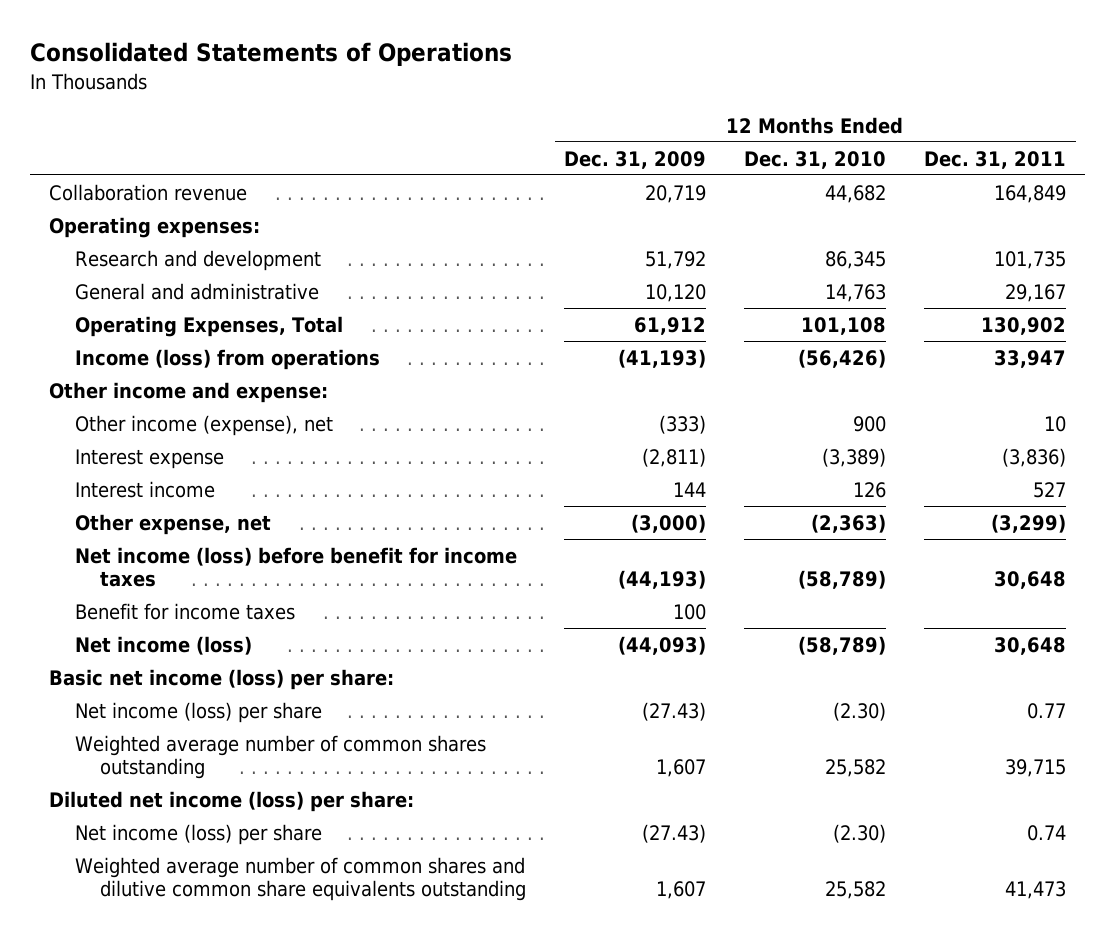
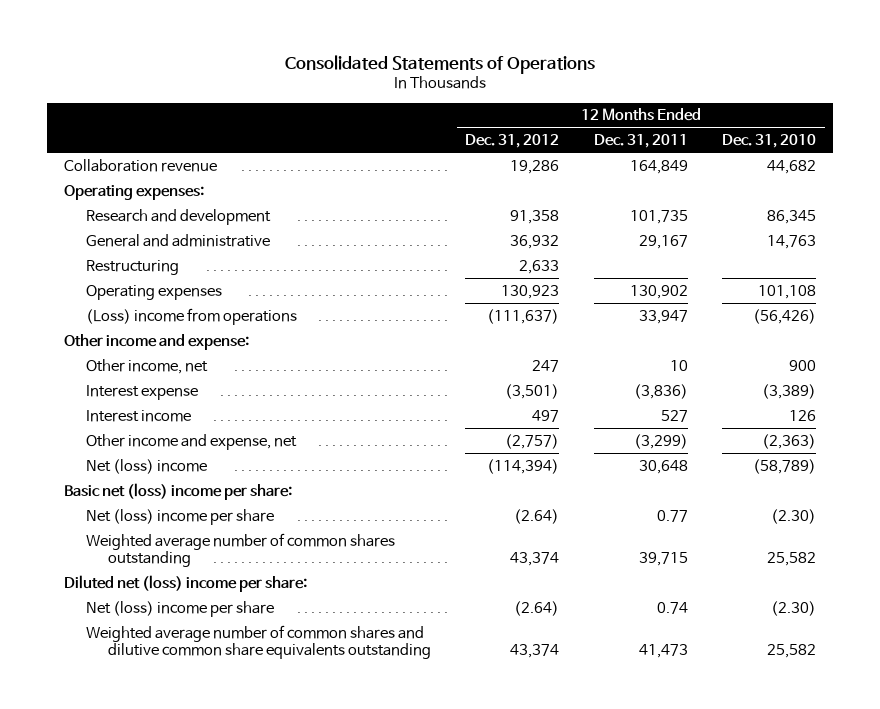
- | 12 Months Ended Dec. 31, 2009 | 12 Months Ended Dec. 31, 2010 | 12 Months Ended Dec. 31, 2011
+ | 12 Months Ended Dec. 31, 2012 | 12 Months Ended Dec. 31, 2011 | 12 Months Ended Dec. 31, 2010
- Operating Expenses, Total | 61,912 | 101,108 | 130,902
- Income (loss) from operations | (41,193) | (56,426) | 33,947
+ Restructuring | 2,633 | |
+ Operating expenses | 130,923 | 130,902 | 101,108
+ (Loss) income from operations | (111,637) | 33,947 | (56,426)
- Other income (expense), net | (333) | 900 | 10
+ Other income, net | 247 | 10 | 900
- Other expense, net | (3,000) | (2,363) | (3,299)
- Net income (loss) before benefit for income taxes | (44,193) | (58,789) | 30,648
- Benefit for income taxes | 100 | |
- Net income (loss) | (44,093) | (58,789) | 30,648
- Basic net income (loss) per share:
- Net income (loss) per share | (27.43) | (2.30) | 0.77
+ Other income and expense, net | (2,757) | (3,299) | (2,363)
+ Net (loss) income | (114,394) | 30,648 | (58,789)
+ Basic net (loss) income per share:
+ Net (loss) income per share | (2.64) | 0.77 | (2.30)
- Diluted net income (loss) per share:
- Net income (loss) per share | (27.43) | (2.30) | 0.74
+ Diluted net (loss) income per share:
+ Net (loss) income per share | (2.64) | 0.74 | (2.30)

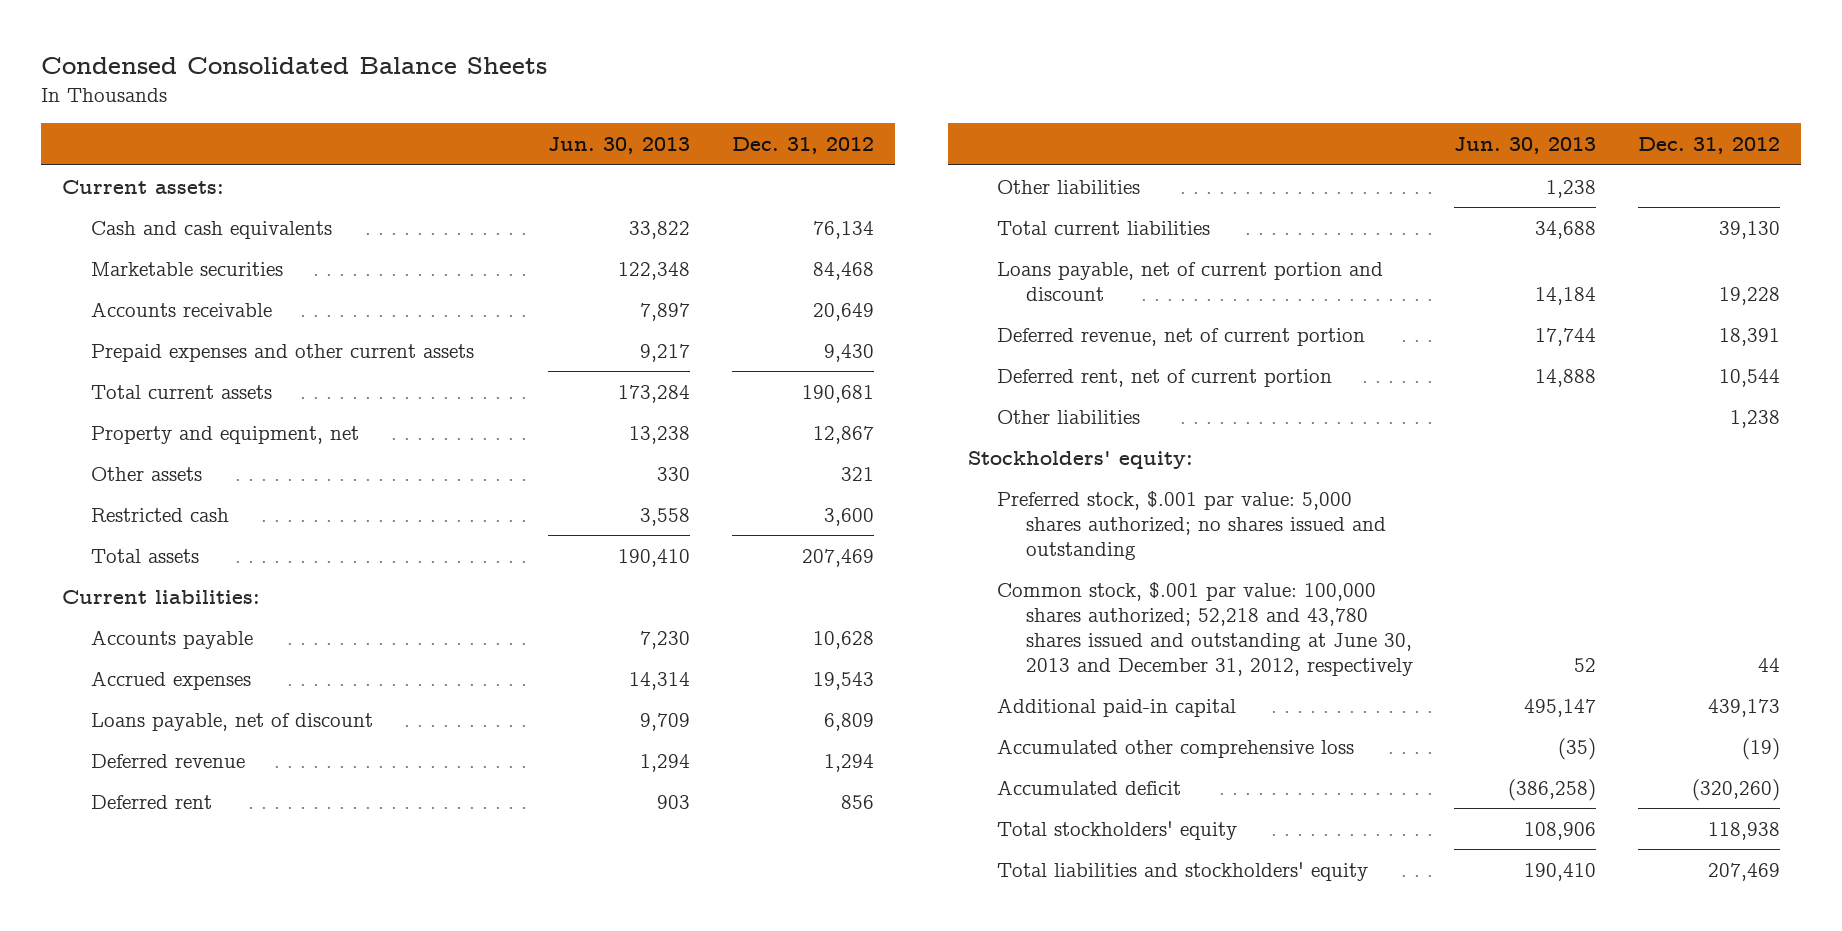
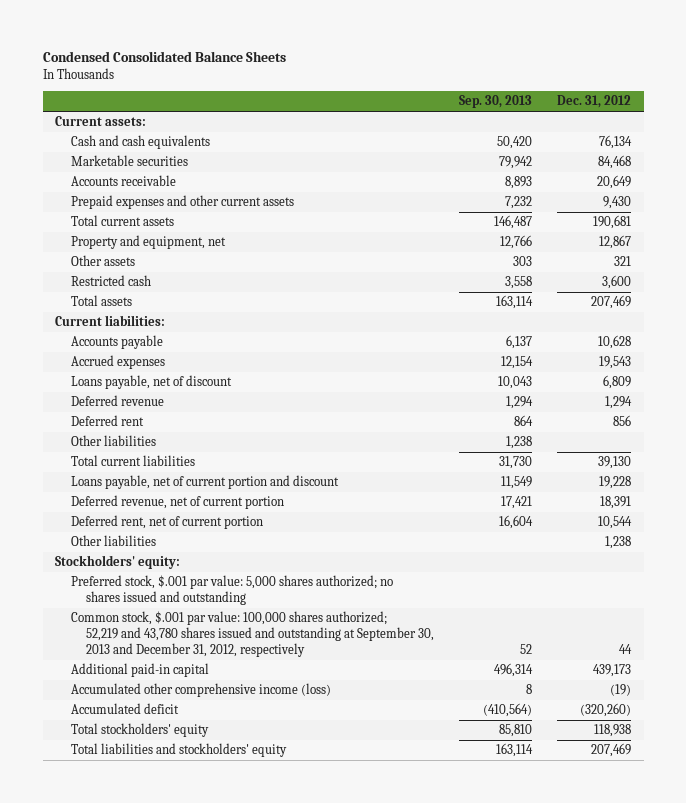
- | Jun. 30, 2013 | Dec. 31, 2012
+ | Sep. 30, 2013 | Dec. 31, 2012
- Common stock, $.001 par value: 100,000 shares authorized; 52,218 and 43,780 shares issued and outstanding at June 30, 2013 and December 31, 2012, respectively | 52 | 44
+ Common stock, $.001 par value: 100,000 shares authorized; 52,219 and 43,780 shares issued and outstanding at September 30, 2013 and December 31, 2012, respectively | 52 | 44
- Accumulated other comprehensive loss | (35) | (19)
+ Accumulated other comprehensive income (loss) | 8 | (19)

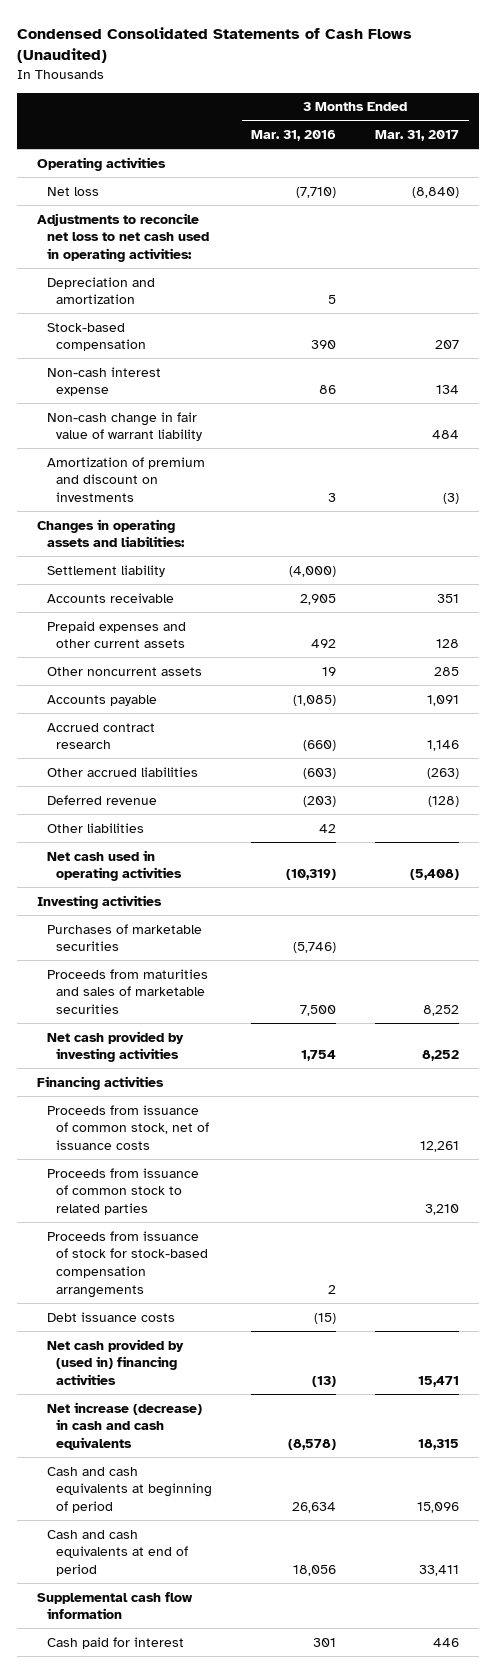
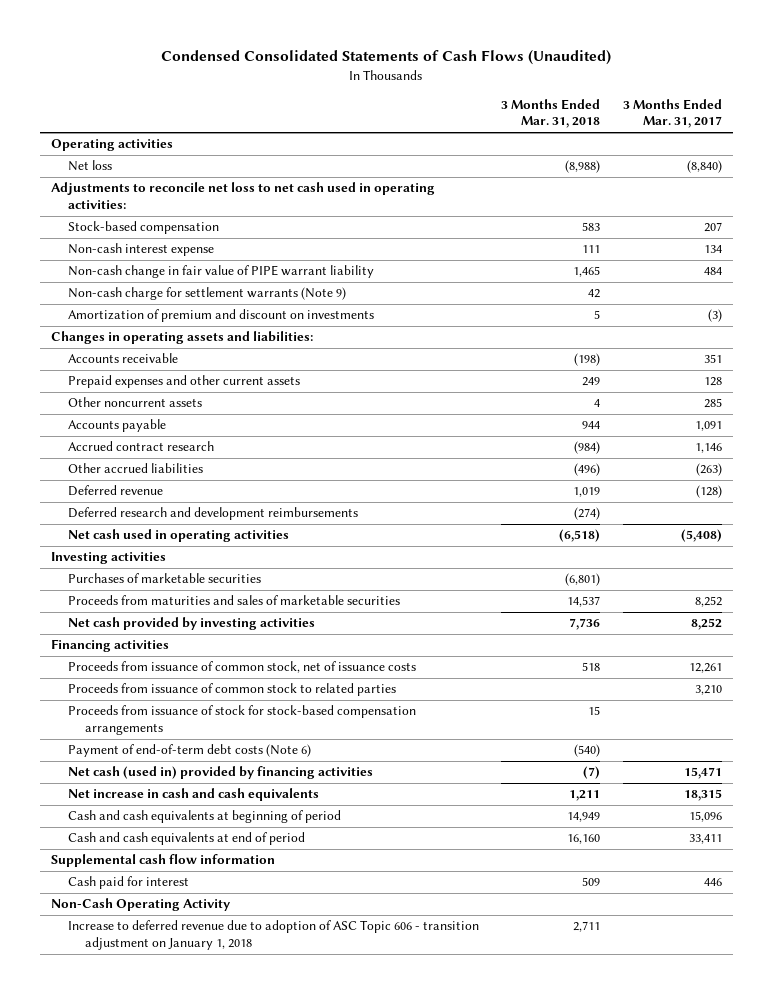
- | 3 Months Ended Mar. 31, 2016 | 3 Months Ended Mar. 31, 2017
+ | 3 Months Ended Mar. 31, 2018 | 3 Months Ended Mar. 31, 2017
- Depreciation and amortization | 5 |
- Non-cash change in fair value of warrant liability | | 484
+ Non-cash change in fair value of PIPE warrant liability | 1,465 | 484
+ Non-cash charge for settlement warrants (Note 9) | 42 |
- Settlement liability | (4,000) |
- Other liabilities | 42 |
+ Deferred research and development reimbursements | (274) |
- Debt issuance costs | (15) |
- Net cash provided by (used in) financing activities | (13) | 15,471
- Net increase (decrease) in cash and cash equivalents | (8,578) | 18,315
+ Payment of end-of-term debt costs (Note 6) | (540) |
+ Net cash (used in) provided by financing activities | (7) | 15,471
+ Net increase in cash and cash equivalents | 1,211 | 18,315
+ Non-Cash Operating Activity
+ Increase to deferred revenue due to adoption of ASC Topic 606 - transition adjustment on January 1, 2018 | 2,711 |

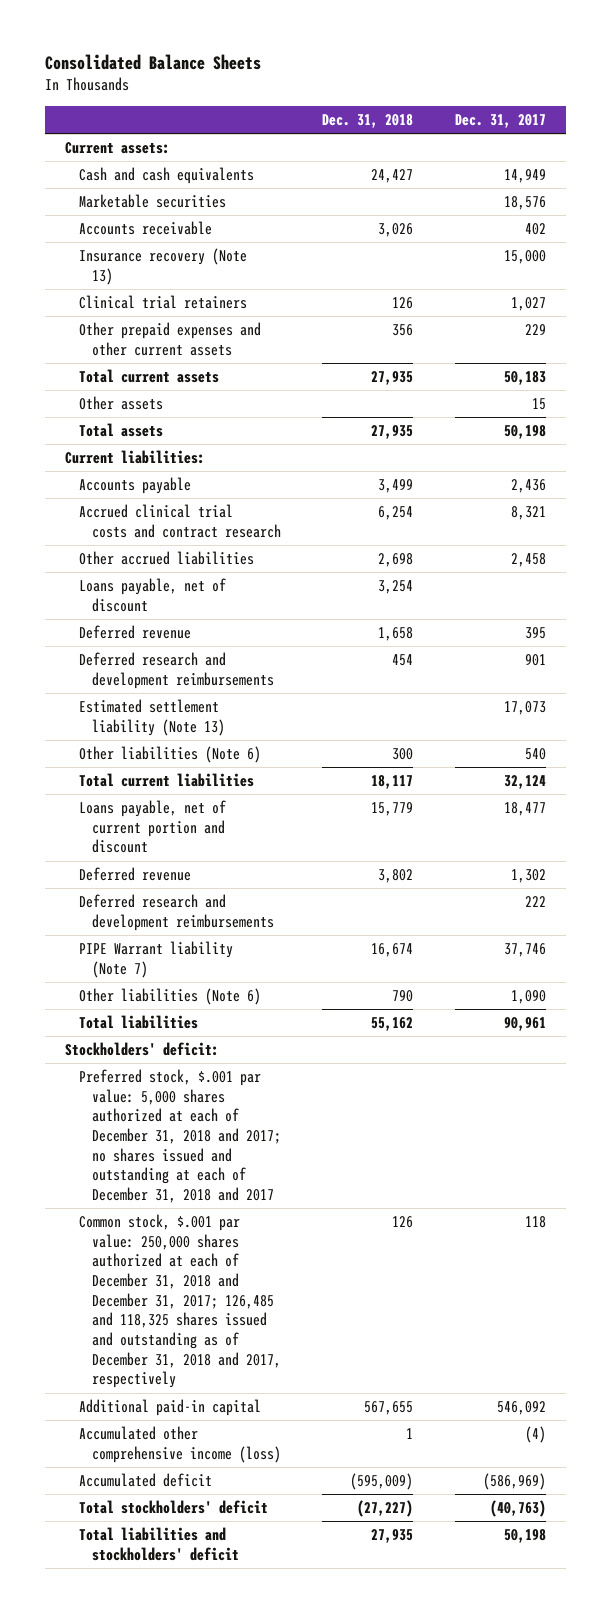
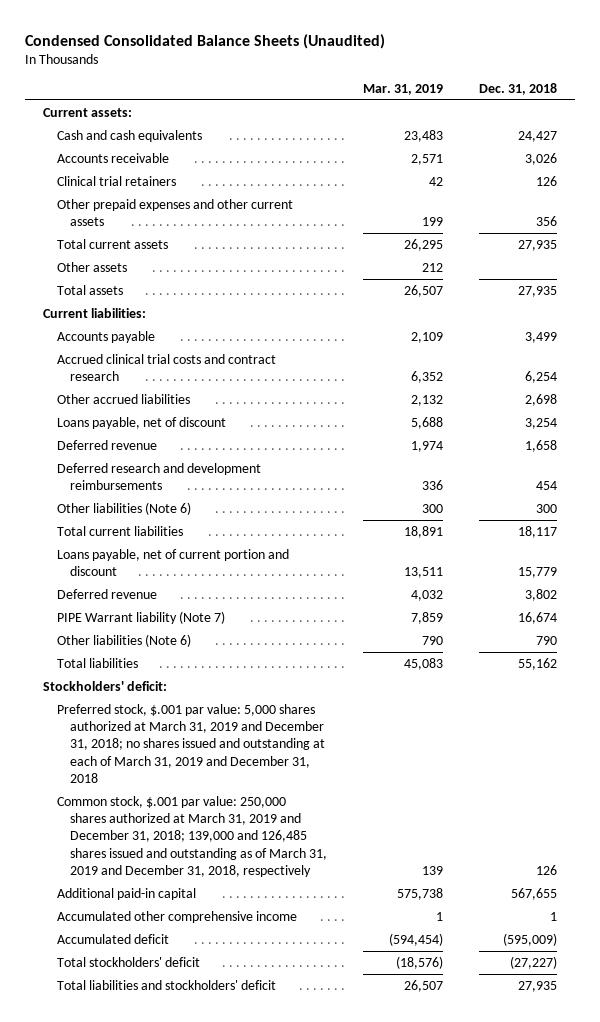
- Consolidated Balance Sheets
+ Condensed Consolidated Balance Sheets (Unaudited)
- | Dec. 31, 2018 | Dec. 31, 2017
+ | Mar. 31, 2019 | Dec. 31, 2018
- Marketable securities | | 18,576
- Insurance recovery (Note 13) | | 15,000
- Estimated settlement liability (Note 13) | | 17,073
- Deferred research and development reimbursements | | 222
- Preferred stock, $.001 par value: 5,000 shares authorized at each of December 31, 2018 and 2017; no shares issued and outstanding at each of December 31, 2018 and 2017
- Common stock, $.001 par value: 250,000 shares authorized at each of December 31, 2018 and December 31, 2017; 126,485 and 118,325 shares issued and outstanding as of December 31, 2018 and 2017, respectively | 126 | 118
+ Preferred stock, $.001 par value: 5,000 shares authorized at March 31, 2019 and December 31, 2018; no shares issued and outstanding at each of March 31, 2019 and December 31, 2018
+ Common stock, $.001 par value: 250,000 shares authorized at March 31, 2019 and December 31, 2018; 139,000 and 126,485 shares issued and outstanding as of March 31, 2019 and December 31, 2018, respectively | 139 | 126
- Accumulated other comprehensive income (loss) | 1 | (4)
+ Accumulated other comprehensive income | 1 | 1

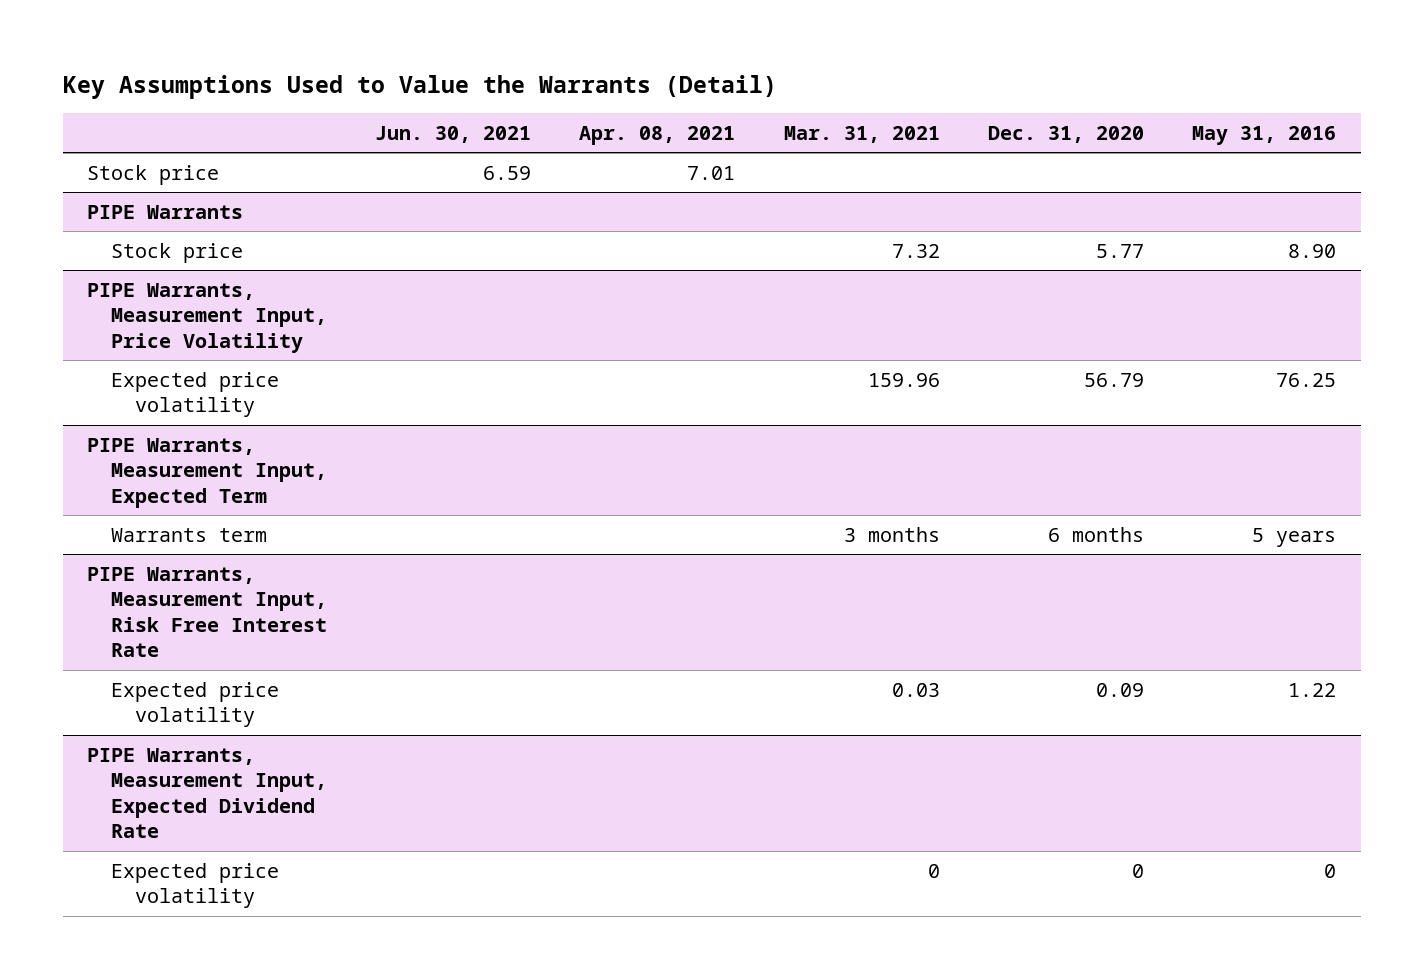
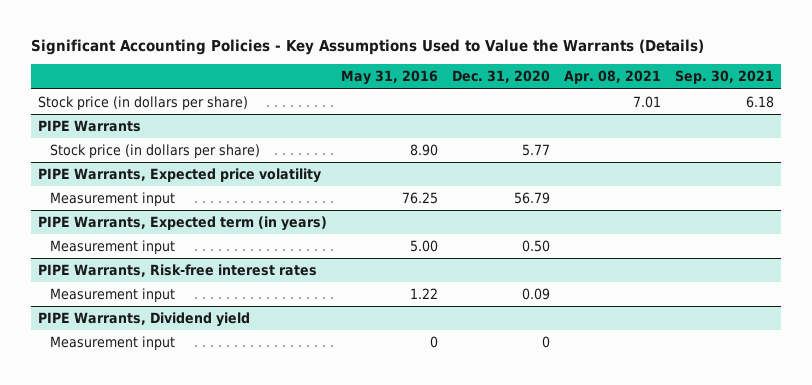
- Key Assumptions Used to Value the Warrants (Detail)
+ Significant Accounting Policies - Key Assumptions Used to Value the Warrants (Details)
- | Jun. 30, 2021 | Apr. 08, 2021 | Mar. 31, 2021 | Dec. 31, 2020 | May 31, 2016
+ | May 31, 2016 | Dec. 31, 2020 | Apr. 08, 2021 | Sep. 30, 2021
- Stock price | 6.59 | 7.01 | | |
+ Stock price (in dollars per share) | | | 7.01 | 6.18
@ PIPE Warrants
- Stock price | | | 7.32 | 5.77 | 8.90
- PIPE Warrants, Measurement Input, Price Volatility
- Expected price volatility | | | 159.96 | 56.79 | 76.25
- PIPE Warrants, Measurement Input, Expected Term
- Warrants term | | | 3 months | 6 months | 5 years
- PIPE Warrants, Measurement Input, Risk Free Interest Rate
- Expected price volatility | | | 0.03 | 0.09 | 1.22
- PIPE Warrants, Measurement Input, Expected Dividend Rate
- Expected price volatility | | | 0 | 0 | 0
@ PIPE Warrants
+ Stock price (in dollars per share) | 8.90 | 5.77 | |
+ PIPE Warrants, Expected price volatility
+ Measurement input | 76.25 | 56.79 | |
+ PIPE Warrants, Expected term (in years)
+ Measurement input | 5.00 | 0.50 | |
+ PIPE Warrants, Risk-free interest rates
+ Measurement input | 1.22 | 0.09 | |
+ PIPE Warrants, Dividend yield
+ Measurement input | 0 | 0 | |

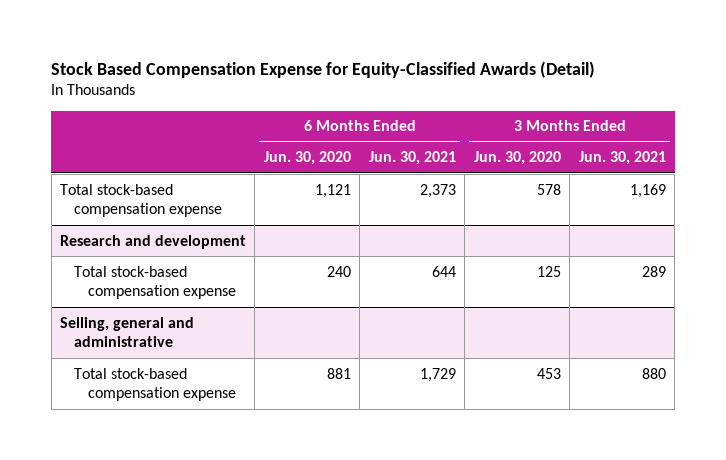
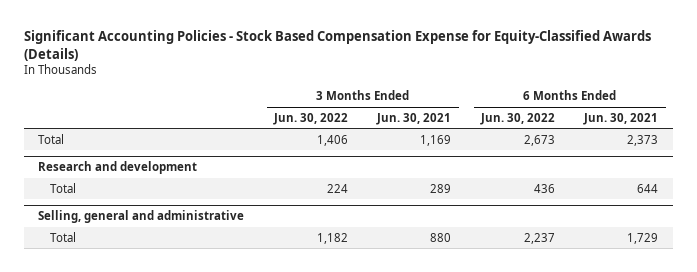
- Stock Based Compensation Expense for Equity-Classified Awards (Detail)
+ Significant Accounting Policies - Stock Based Compensation Expense for Equity-Classified Awards (Details)
- | 6 Months Ended Jun. 30, 2020 | 6 Months Ended Jun. 30, 2021 | 3 Months Ended Jun. 30, 2020 | 3 Months Ended Jun. 30, 2021
+ | 3 Months Ended Jun. 30, 2022 | 3 Months Ended Jun. 30, 2021 | 6 Months Ended Jun. 30, 2022 | 6 Months Ended Jun. 30, 2021
- Total stock-based compensation expense | 1,121 | 2,373 | 578 | 1,169
+ Total | 1,406 | 1,169 | 2,673 | 2,373
@ Research and development
- Total stock-based compensation expense | 240 | 644 | 125 | 289
+ Total | 224 | 289 | 436 | 644
@ Selling, general and administrative
- Total stock-based compensation expense | 881 | 1,729 | 453 | 880
+ Total | 1,182 | 880 | 2,237 | 1,729

